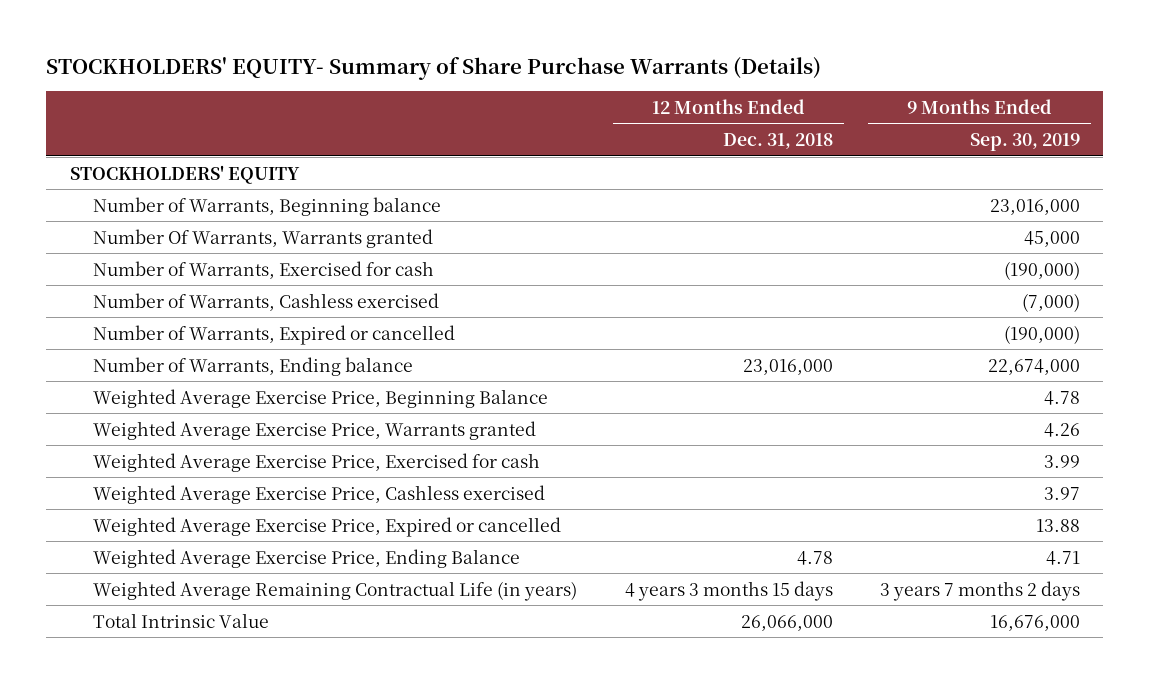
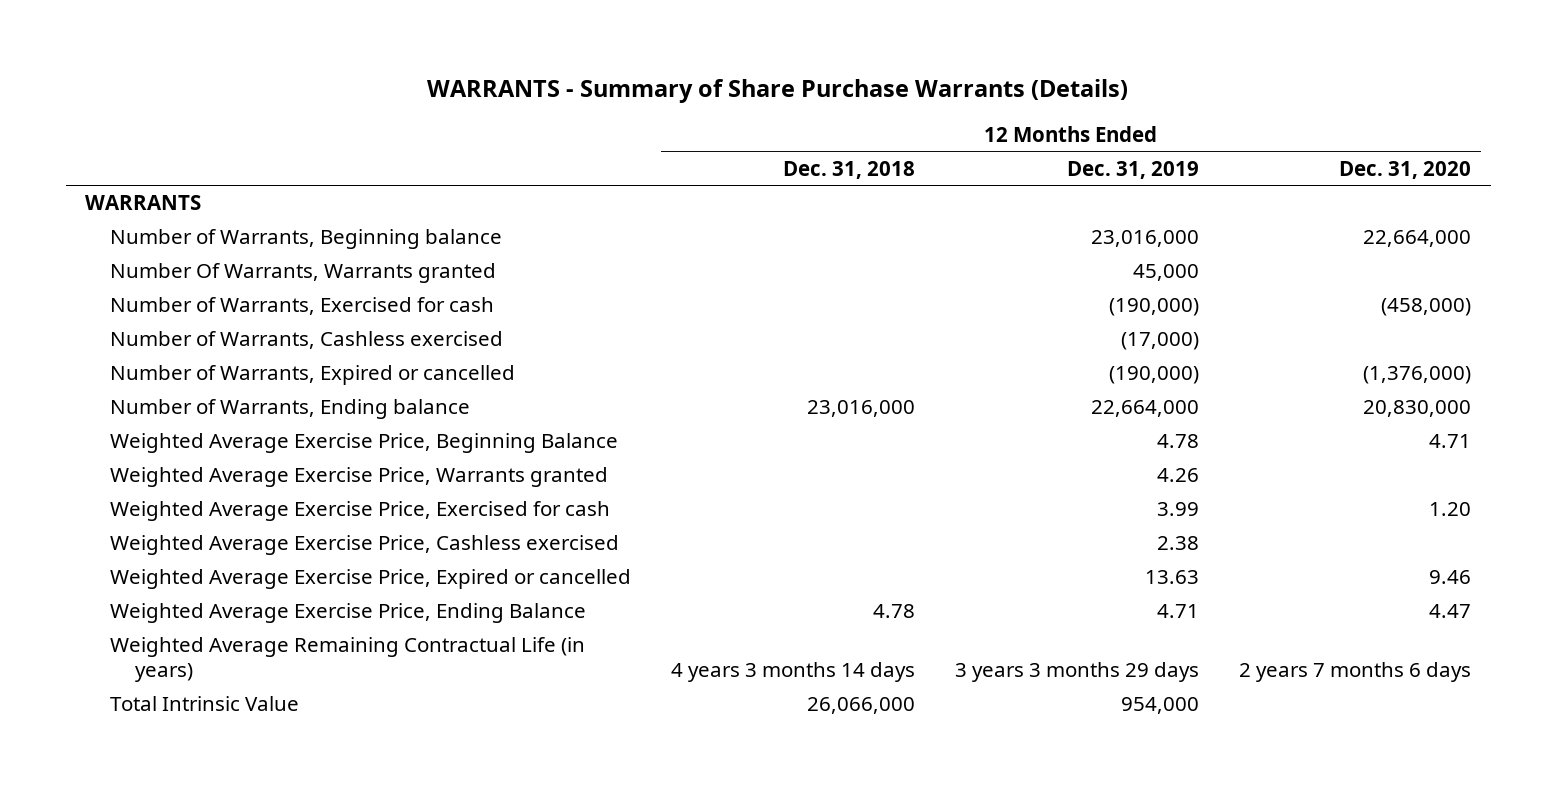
- STOCKHOLDERS' EQUITY- Summary of Share Purchase Warrants (Details)
+ WARRANTS - Summary of Share Purchase Warrants (Details)
- | 12 Months Ended Dec. 31, 2018 | 9 Months Ended Sep. 30, 2019
+ | 12 Months Ended Dec. 31, 2018 | 12 Months Ended Dec. 31, 2019 | 12 Months Ended Dec. 31, 2020
- STOCKHOLDERS' EQUITY
+ WARRANTS
- Weighted Average Remaining Contractual Life (in years) | 4 years 3 months 15 days | 3 years 7 months 2 days
+ Weighted Average Remaining Contractual Life (in years) | 4 years 3 months 14 days | 3 years 3 months 29 days | 2 years 7 months 6 days

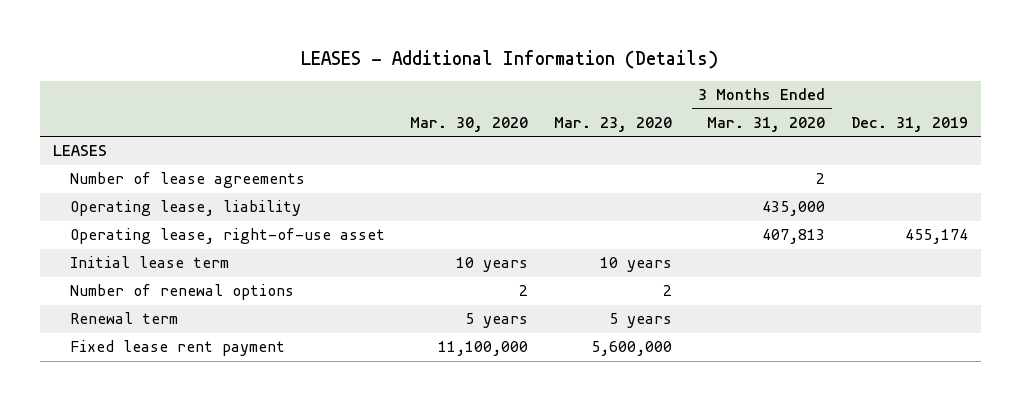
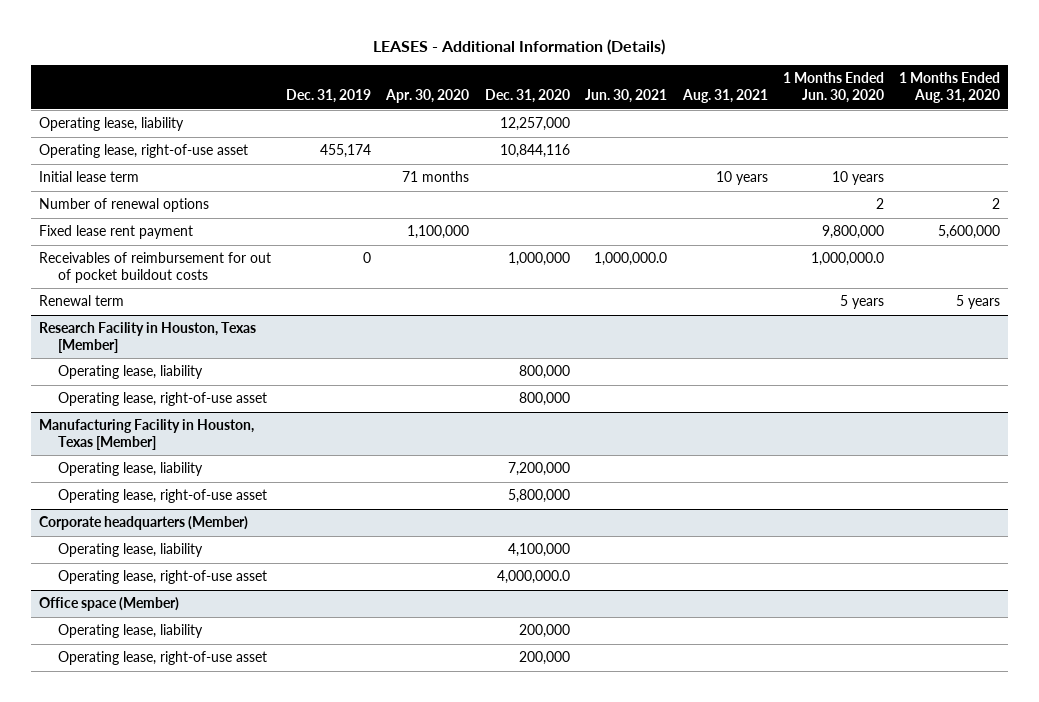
- | Mar. 30, 2020 | Mar. 23, 2020 | 3 Months Ended Mar. 31, 2020 | Dec. 31, 2019
+ | Dec. 31, 2019 | Apr. 30, 2020 | Dec. 31, 2020 | Jun. 30, 2021 | Aug. 31, 2021 | 1 Months Ended Jun. 30, 2020 | 1 Months Ended Aug. 31, 2020
- LEASES
- Number of lease agreements | | | 2 |
+ Receivables of reimbursement for out of pocket buildout costs | 0 | | 1,000,000 | 1,000,000.0 | | 1,000,000.0 |
moved down: Renewal term | | | | | | 5 years | 5 years
+ Research Facility in Houston, Texas [Member]
+ Operating lease, liability | | | 800,000 | | | |
+ Operating lease, right-of-use asset | | | 800,000 | | | |
+ Manufacturing Facility in Houston, Texas [Member]
+ Operating lease, liability | | | 7,200,000 | | | |
+ Operating lease, right-of-use asset | | | 5,800,000 | | | |
+ Corporate headquarters (Member)
+ Operating lease, liability | | | 4,100,000 | | | |
+ Operating lease, right-of-use asset | | | 4,000,000.0 | | | |
+ Office space (Member)
+ Operating lease, liability | | | 200,000 | | | |
+ Operating lease, right-of-use asset | | | 200,000 | | | |

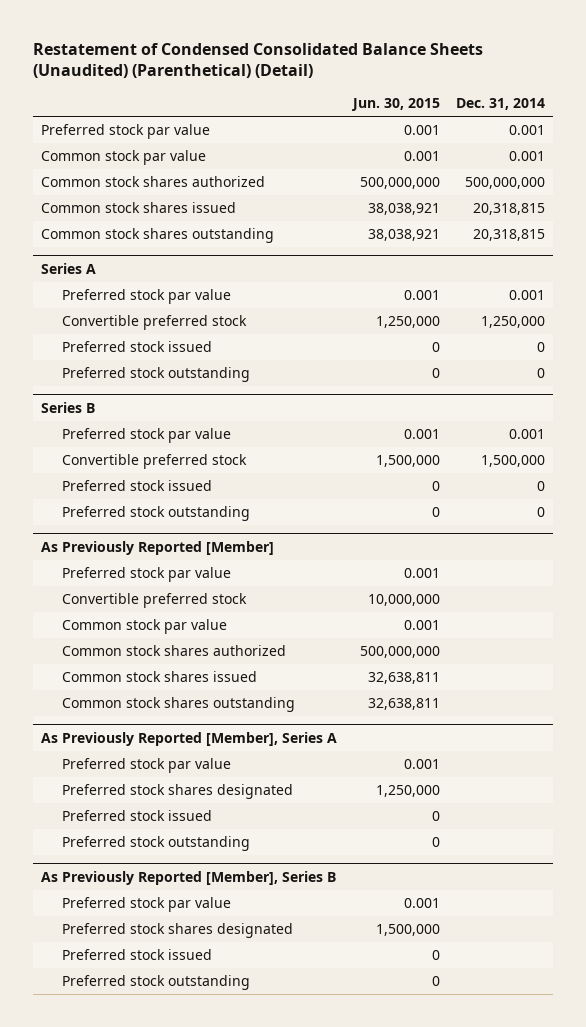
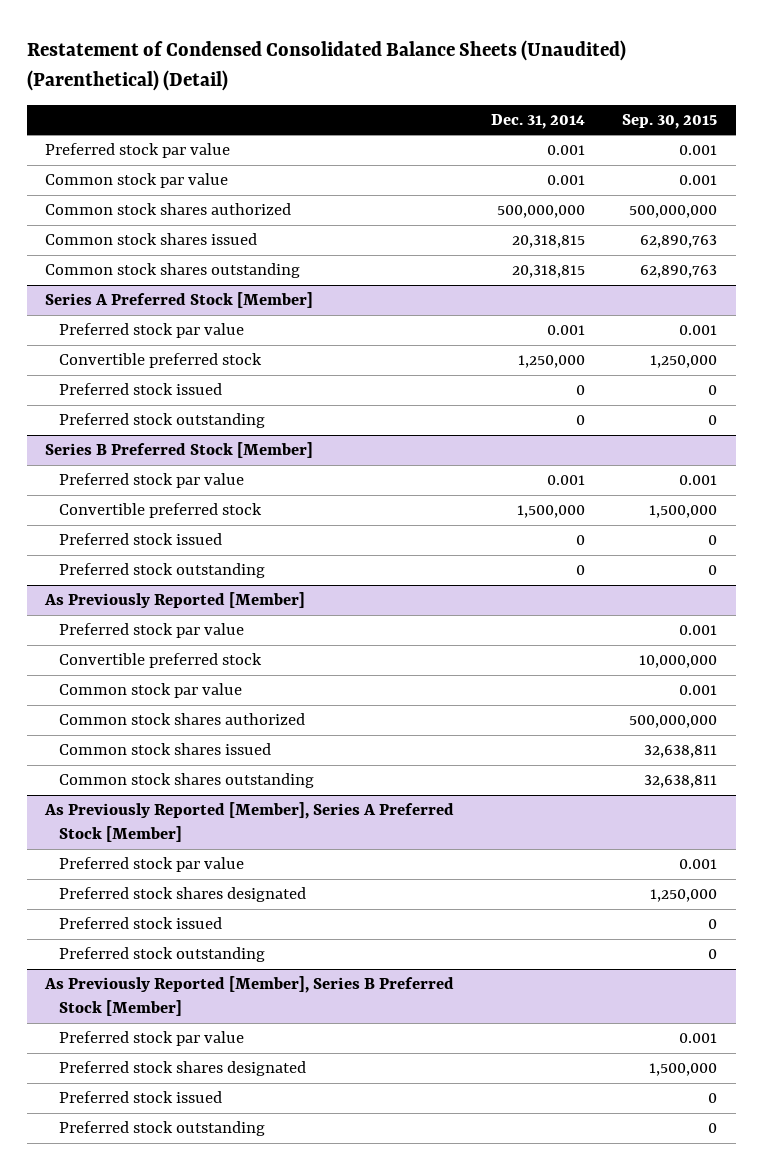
- | Jun. 30, 2015 | Dec. 31, 2014
+ | Dec. 31, 2014 | Sep. 30, 2015
- Series A
+ Series A Preferred Stock [Member]
- Series B
+ Series B Preferred Stock [Member]
- As Previously Reported [Member], Series A
+ As Previously Reported [Member], Series A Preferred Stock [Member]
- As Previously Reported [Member], Series B
+ As Previously Reported [Member], Series B Preferred Stock [Member]

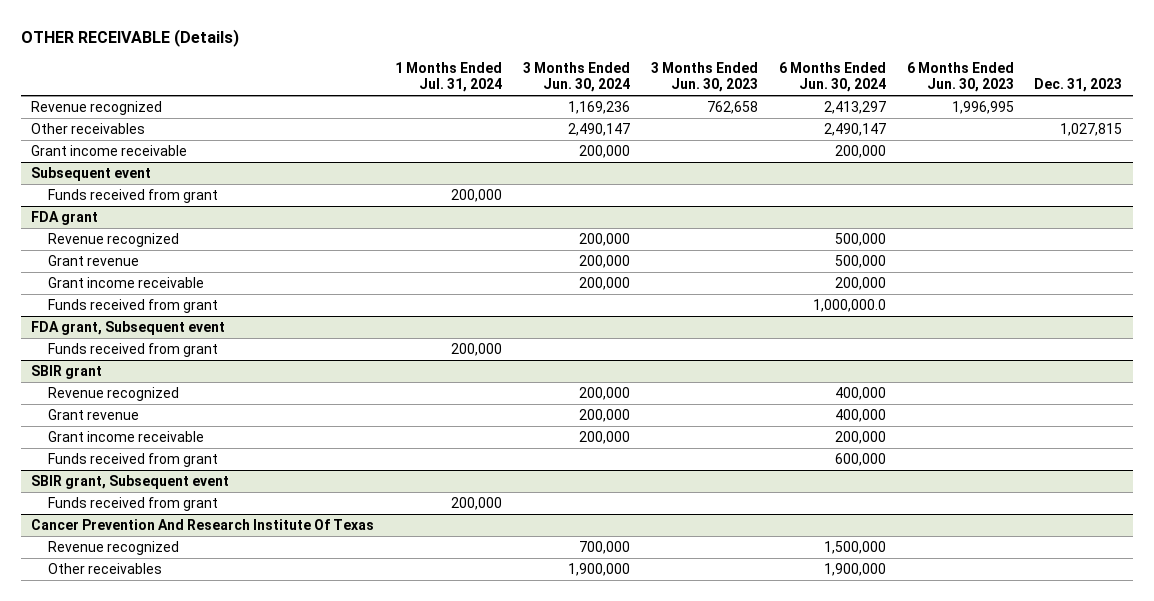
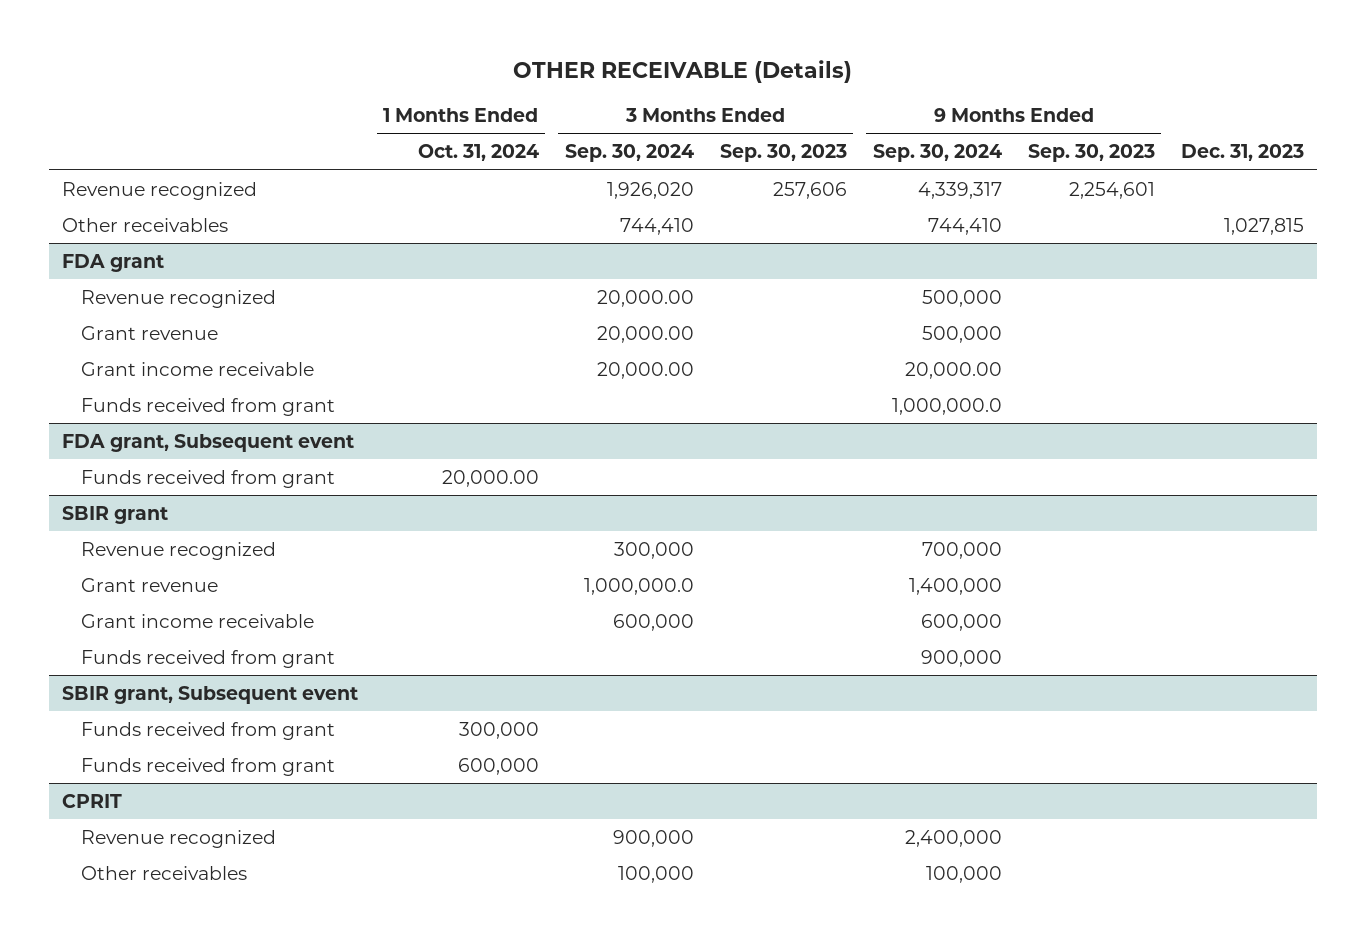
- | 1 Months Ended Jul. 31, 2024 | 3 Months Ended Jun. 30, 2024 | 3 Months Ended Jun. 30, 2023 | 6 Months Ended Jun. 30, 2024 | 6 Months Ended Jun. 30, 2023 | Dec. 31, 2023
+ | 1 Months Ended Oct. 31, 2024 | 3 Months Ended Sep. 30, 2024 | 3 Months Ended Sep. 30, 2023 | 9 Months Ended Sep. 30, 2024 | 9 Months Ended Sep. 30, 2023 | Dec. 31, 2023
- Grant income receivable | | 200,000 | | 200,000 | |
- Subsequent event
- Funds received from grant | 200,000 | | | | |
- Cancer Prevention And Research Institute Of Texas
@ SBIR grant, Subsequent event
+ Funds received from grant | 600,000 | | | | |
+ CPRIT

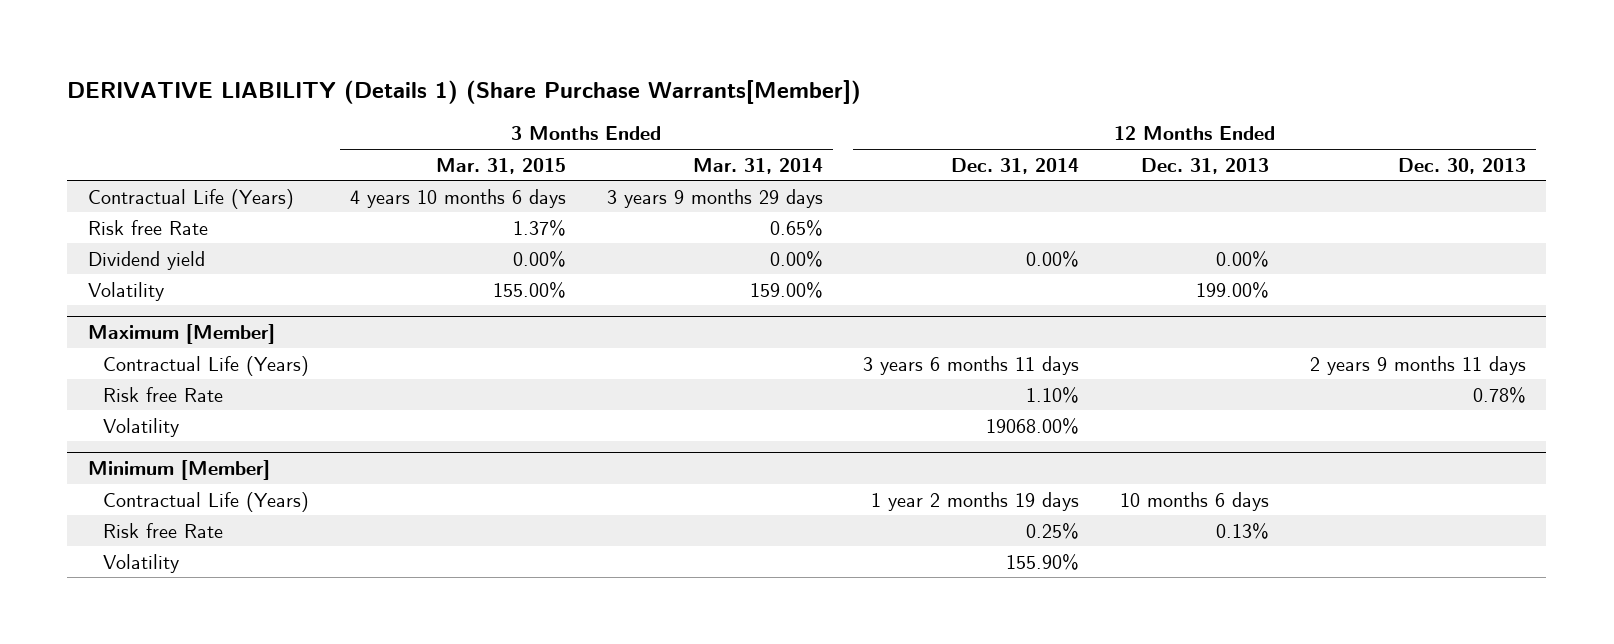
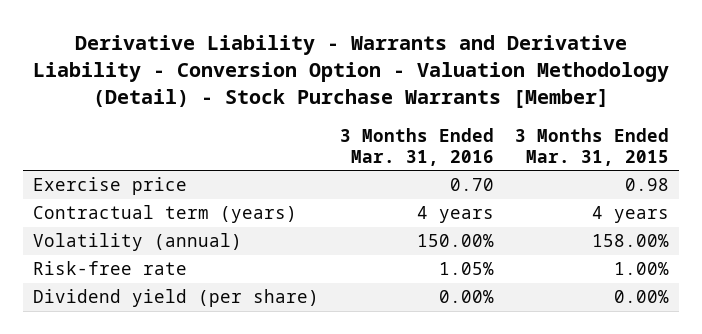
- DERIVATIVE LIABILITY (Details 1) (Share Purchase Warrants[Member])
+ Derivative Liability - Warrants and Derivative Liability - Conversion Option - Valuation Methodology (Detail) - Stock Purchase Warrants [Member]
- | 3 Months Ended Mar. 31, 2015 | 3 Months Ended Mar. 31, 2014 | 12 Months Ended Dec. 31, 2014 | 12 Months Ended Dec. 31, 2013 | 12 Months Ended Dec. 30, 2013
+ | 3 Months Ended Mar. 31, 2016 | 3 Months Ended Mar. 31, 2015
- Contractual Life (Years) | 4 years 10 months 6 days | 3 years 9 months 29 days | | |
- Risk free Rate | 1.37% | 0.65% | | |
- Dividend yield | 0.00% | 0.00% | 0.00% | 0.00% |
- Volatility | 155.00% | 159.00% | | 199.00% |
- Maximum [Member]
- Contractual Life (Years) | | | 3 years 6 months 11 days | | 2 years 9 months 11 days
- Risk free Rate | | | 1.10% | | 0.78%
- Volatility | | | 19068.00% | |
- Minimum [Member]
- Contractual Life (Years) | | | 1 year 2 months 19 days | 10 months 6 days |
- Risk free Rate | | | 0.25% | 0.13% |
- Volatility | | | 155.90% | |
+ Exercise price | 0.70 | 0.98
+ Contractual term (years) | 4 years | 4 years
+ Volatility (annual) | 150.00% | 158.00%
+ Risk-free rate | 1.05% | 1.00%
+ Dividend yield (per share) | 0.00% | 0.00%

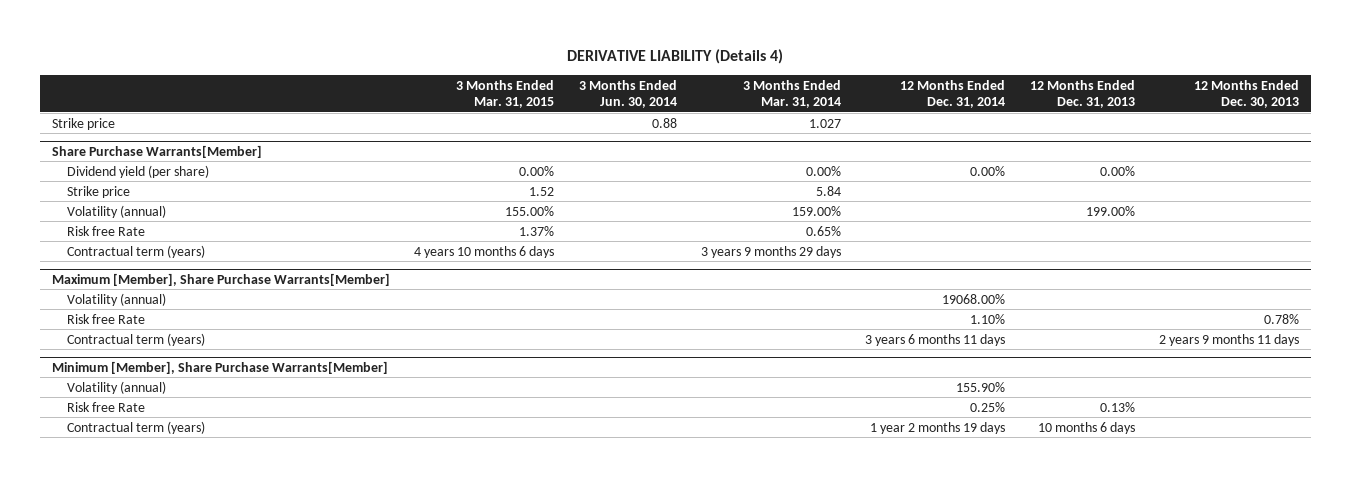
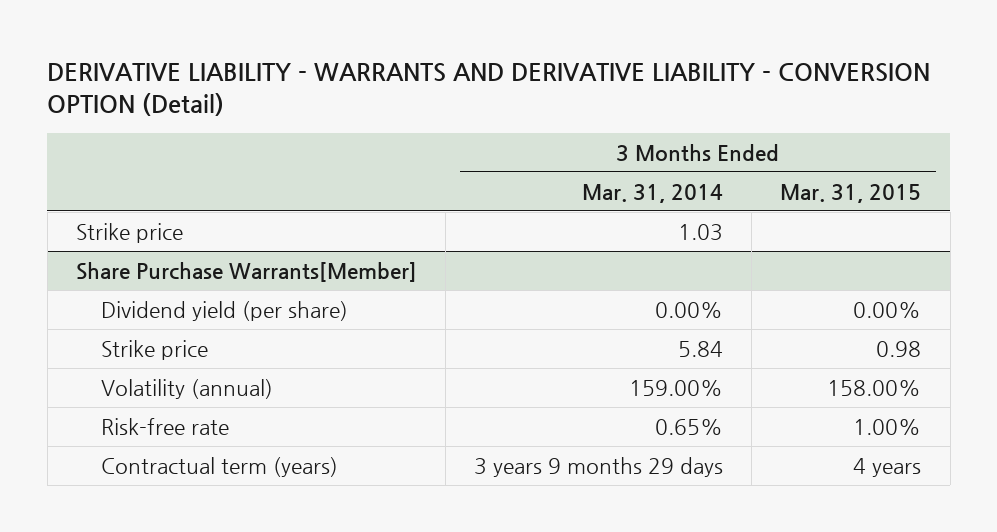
- DERIVATIVE LIABILITY (Details 4)
+ DERIVATIVE LIABILITY - WARRANTS AND DERIVATIVE LIABILITY - CONVERSION OPTION (Detail)
- | 3 Months Ended Mar. 31, 2015 | 3 Months Ended Jun. 30, 2014 | 3 Months Ended Mar. 31, 2014 | 12 Months Ended Dec. 31, 2014 | 12 Months Ended Dec. 31, 2013 | 12 Months Ended Dec. 30, 2013
+ | 3 Months Ended Mar. 31, 2014 | 3 Months Ended Mar. 31, 2015
- Strike price | | 0.88 | 1.027 | | |
+ Strike price | 1.03 |
@ Share Purchase Warrants[Member]
- Strike price | 1.52 | | 5.84 | | |
- Volatility (annual) | 155.00% | | 159.00% | | 199.00% |
- Risk free Rate | 1.37% | | 0.65% | | |
- Contractual term (years) | 4 years 10 months 6 days | | 3 years 9 months 29 days | | |
- Maximum [Member], Share Purchase Warrants[Member]
- Volatility (annual) | | | | 19068.00% | |
- Risk free Rate | | | | 1.10% | | 0.78%
- Contractual term (years) | | | | 3 years 6 months 11 days | | 2 years 9 months 11 days
- Minimum [Member], Share Purchase Warrants[Member]
- Volatility (annual) | | | | 155.90% | |
- Risk free Rate | | | | 0.25% | 0.13% |
- Contractual term (years) | | | | 1 year 2 months 19 days | 10 months 6 days |
@ Share Purchase Warrants[Member]
+ Strike price | 5.84 | 0.98
+ Volatility (annual) | 159.00% | 158.00%
+ Risk-free rate | 0.65% | 1.00%
+ Contractual term (years) | 3 years 9 months 29 days | 4 years

